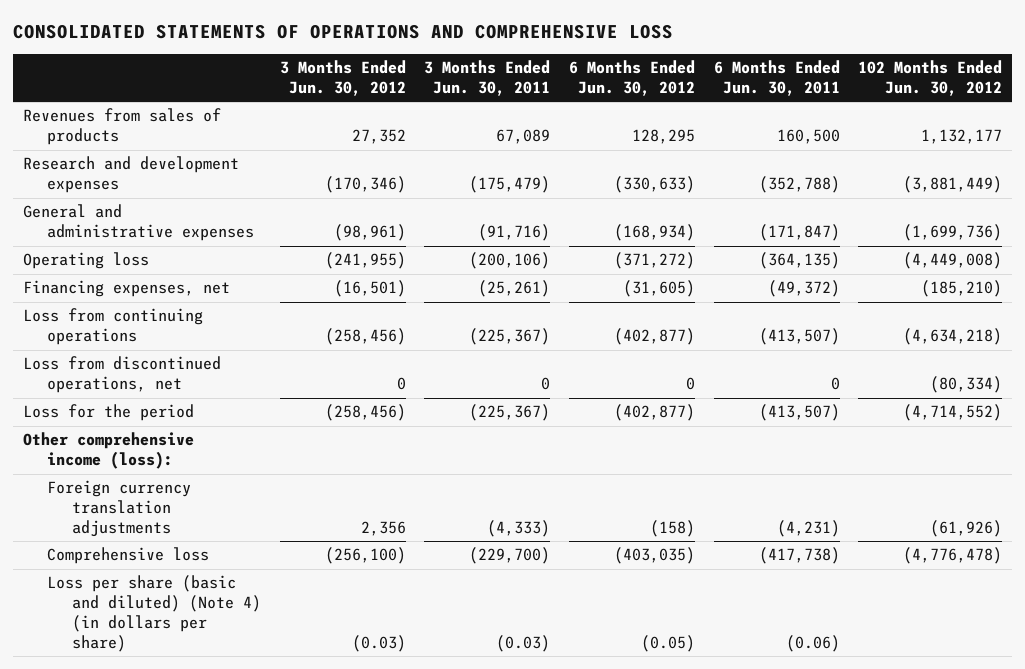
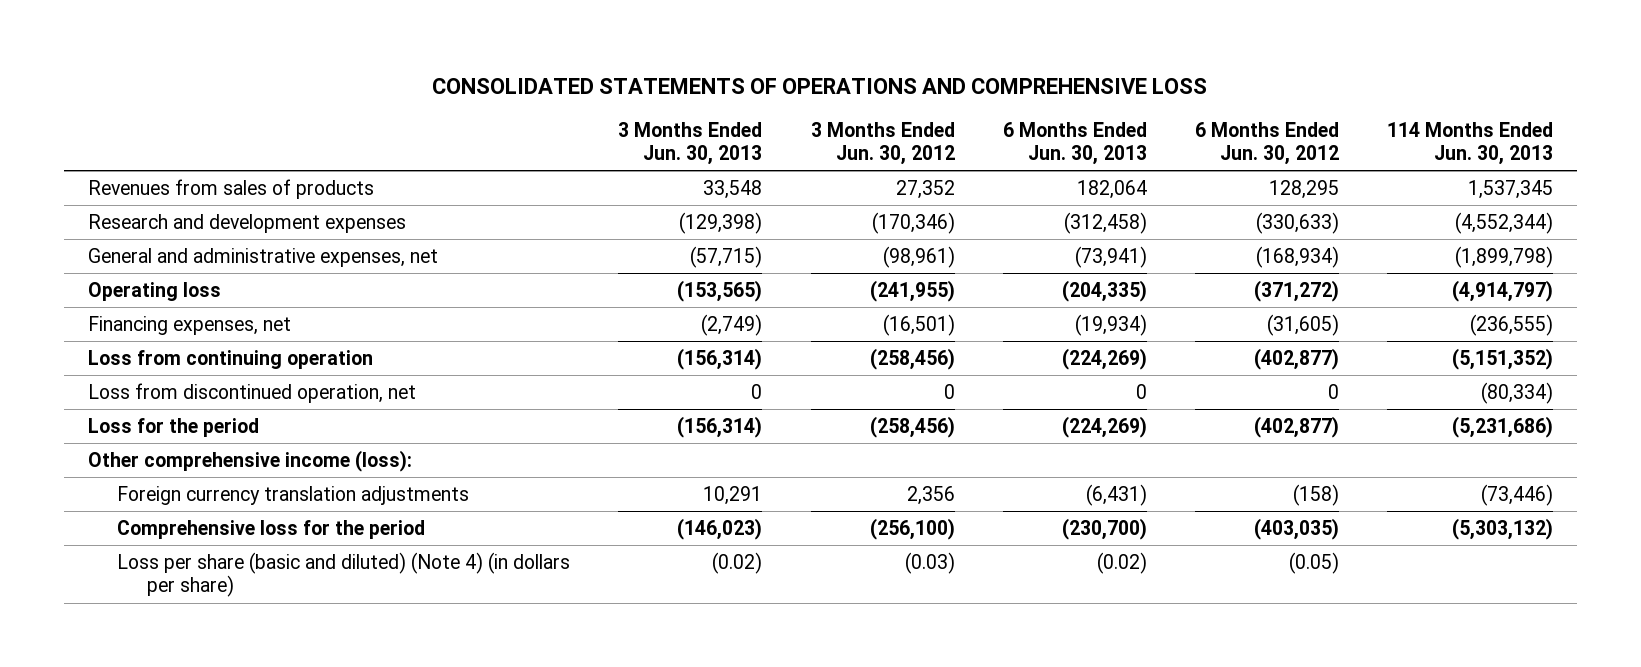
- | 3 Months Ended Jun. 30, 2012 | 3 Months Ended Jun. 30, 2011 | 6 Months Ended Jun. 30, 2012 | 6 Months Ended Jun. 30, 2011 | 102 Months Ended Jun. 30, 2012
+ | 3 Months Ended Jun. 30, 2013 | 3 Months Ended Jun. 30, 2012 | 6 Months Ended Jun. 30, 2013 | 6 Months Ended Jun. 30, 2012 | 114 Months Ended Jun. 30, 2013
- General and administrative expenses | (98,961) | (91,716) | (168,934) | (171,847) | (1,699,736)
+ General and administrative expenses, net | (57,715) | (98,961) | (73,941) | (168,934) | (1,899,798)
- Loss from continuing operations | (258,456) | (225,367) | (402,877) | (413,507) | (4,634,218)
- Loss from discontinued operations, net | 0 | 0 | 0 | 0 | (80,334)
+ Loss from continuing operation | (156,314) | (258,456) | (224,269) | (402,877) | (5,151,352)
+ Loss from discontinued operation, net | 0 | 0 | 0 | 0 | (80,334)
- Comprehensive loss | (256,100) | (229,700) | (403,035) | (417,738) | (4,776,478)
+ Comprehensive loss for the period | (146,023) | (256,100) | (230,700) | (403,035) | (5,303,132)

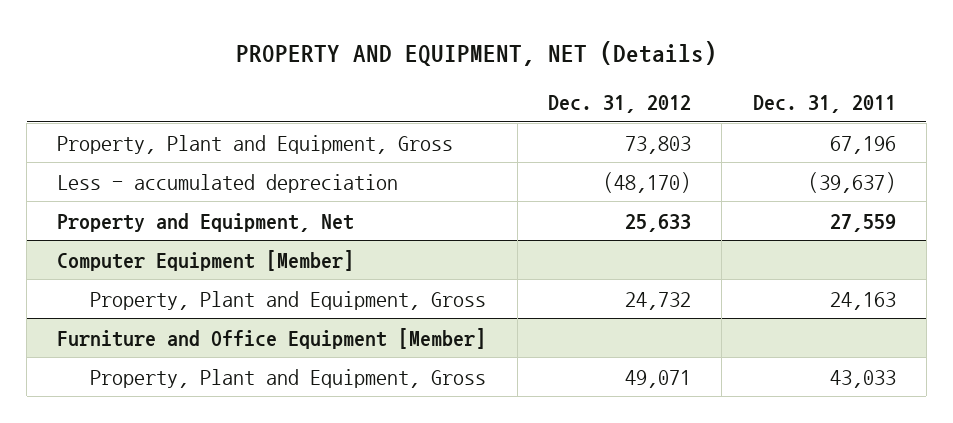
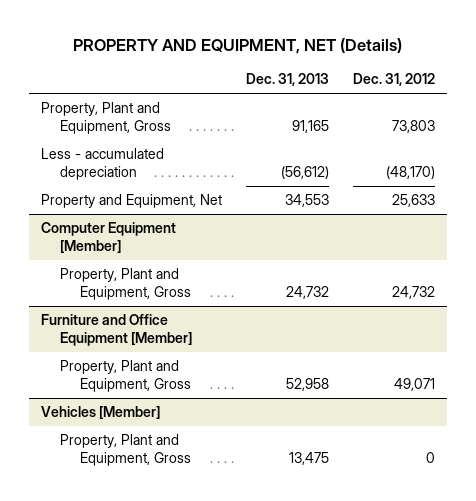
- | Dec. 31, 2012 | Dec. 31, 2011
+ | Dec. 31, 2013 | Dec. 31, 2012
+ Vehicles [Member]
+ Property, Plant and Equipment, Gross | 13,475 | 0

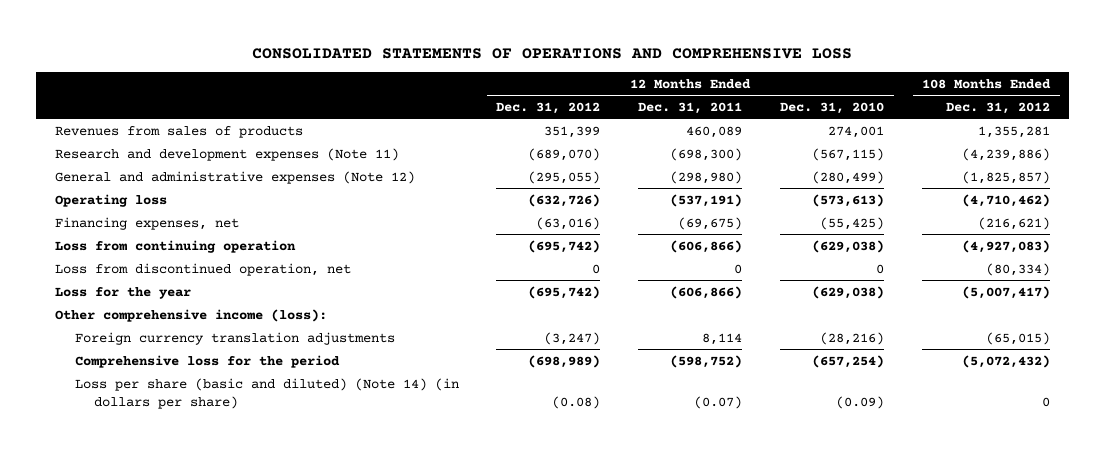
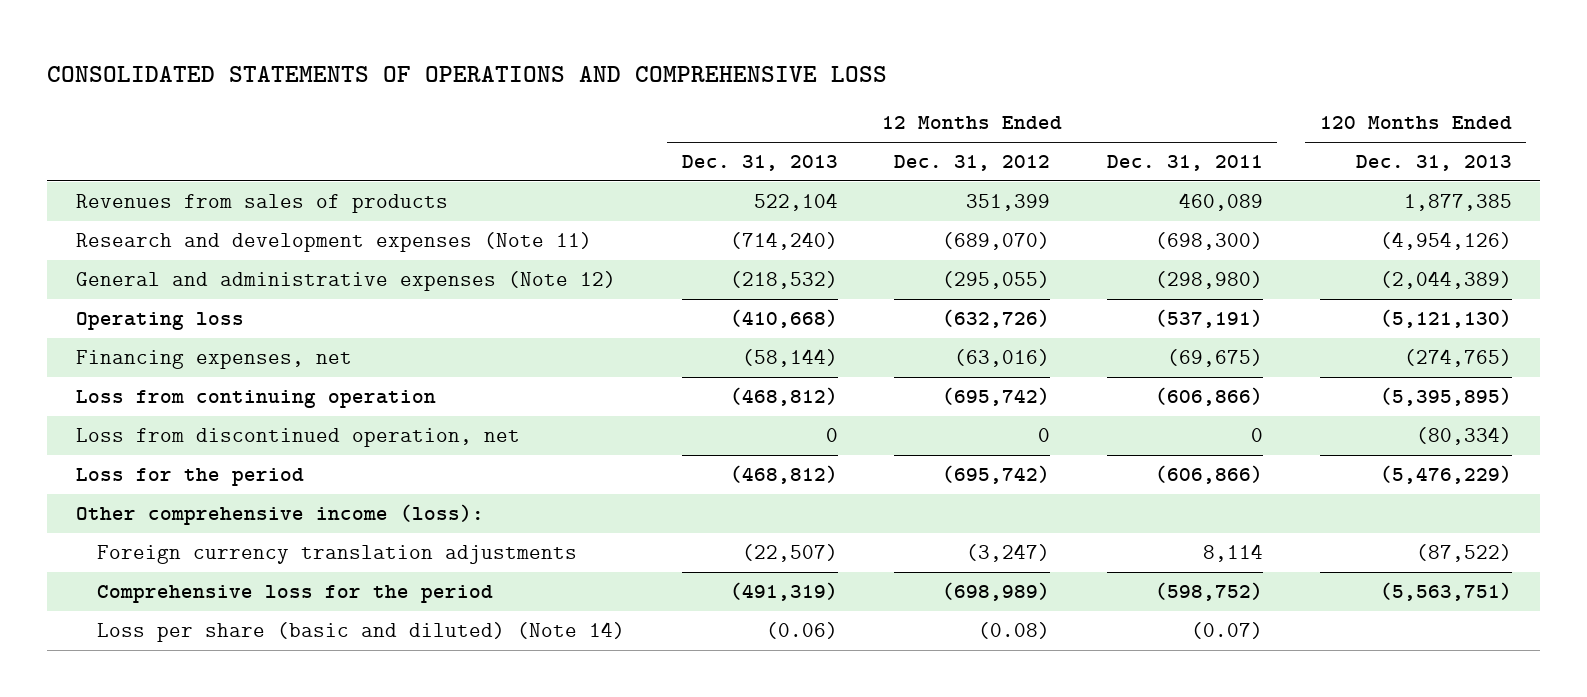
- | 12 Months Ended Dec. 31, 2012 | 12 Months Ended Dec. 31, 2011 | 12 Months Ended Dec. 31, 2010 | 108 Months Ended Dec. 31, 2012
+ | 12 Months Ended Dec. 31, 2013 | 12 Months Ended Dec. 31, 2012 | 12 Months Ended Dec. 31, 2011 | 120 Months Ended Dec. 31, 2013
- Loss for the year | (695,742) | (606,866) | (629,038) | (5,007,417)
+ Loss for the period | (468,812) | (695,742) | (606,866) | (5,476,229)
- Loss per share (basic and diluted) (Note 14) (in dollars per share) | (0.08) | (0.07) | (0.09) | 0
+ Loss per share (basic and diluted) (Note 14) | (0.06) | (0.08) | (0.07) |

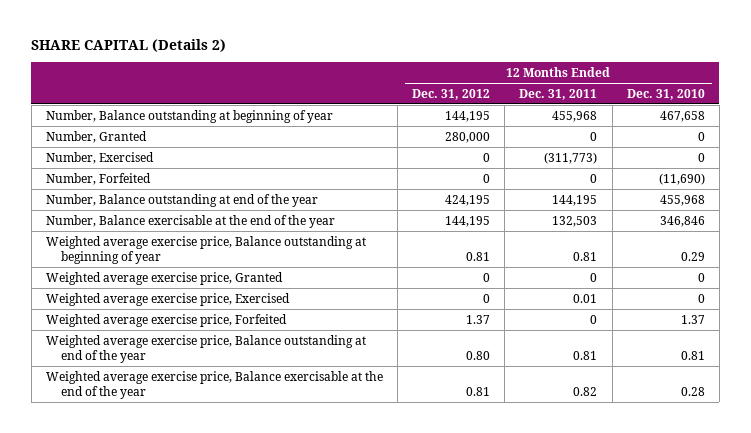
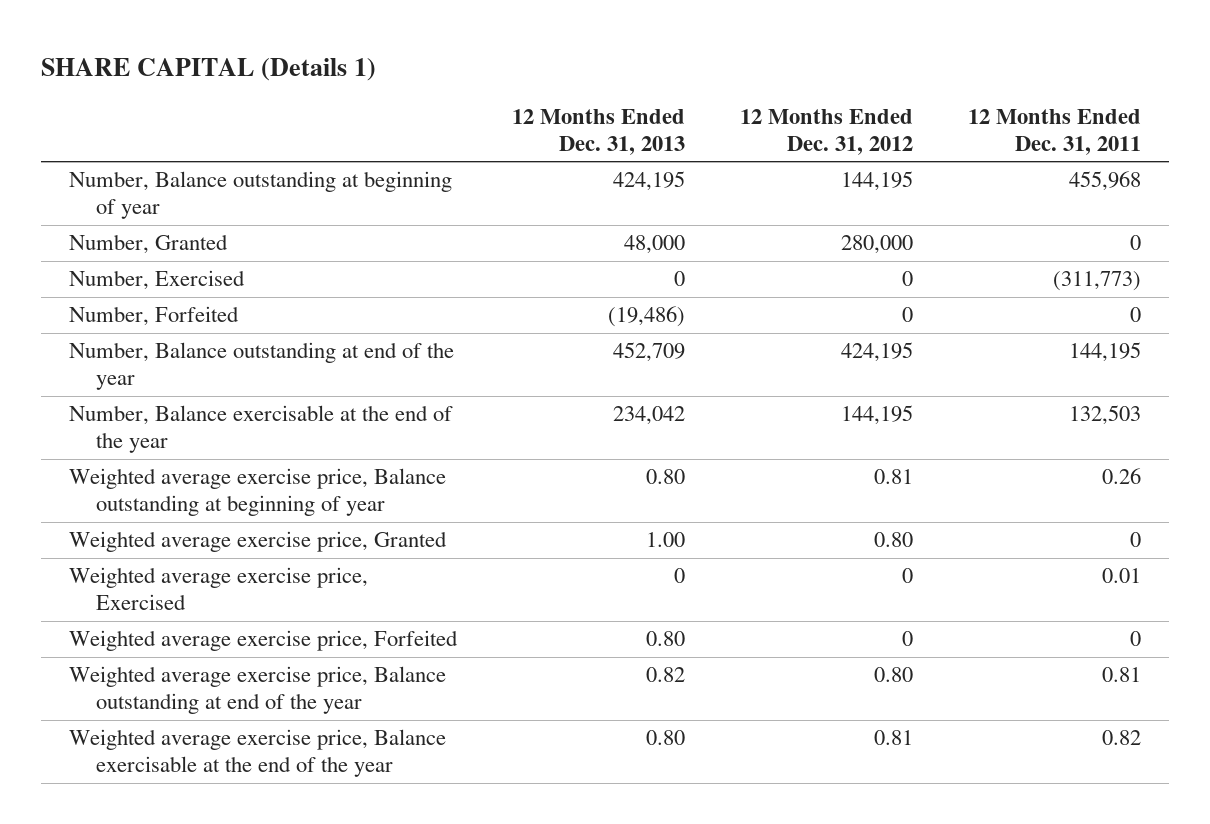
- SHARE CAPITAL (Details 2)
+ SHARE CAPITAL (Details 1)
- | 12 Months Ended Dec. 31, 2012 | 12 Months Ended Dec. 31, 2011 | 12 Months Ended Dec. 31, 2010
+ | 12 Months Ended Dec. 31, 2013 | 12 Months Ended Dec. 31, 2012 | 12 Months Ended Dec. 31, 2011
- Weighted average exercise price, Balance outstanding at beginning of year | 0.81 | 0.81 | 0.29
- Weighted average exercise price, Granted | 0 | 0 | 0
+ Weighted average exercise price, Balance outstanding at beginning of year | 0.80 | 0.81 | 0.26
+ Weighted average exercise price, Granted | 1.00 | 0.80 | 0
- Weighted average exercise price, Forfeited | 1.37 | 0 | 1.37
+ Weighted average exercise price, Forfeited | 0.80 | 0 | 0

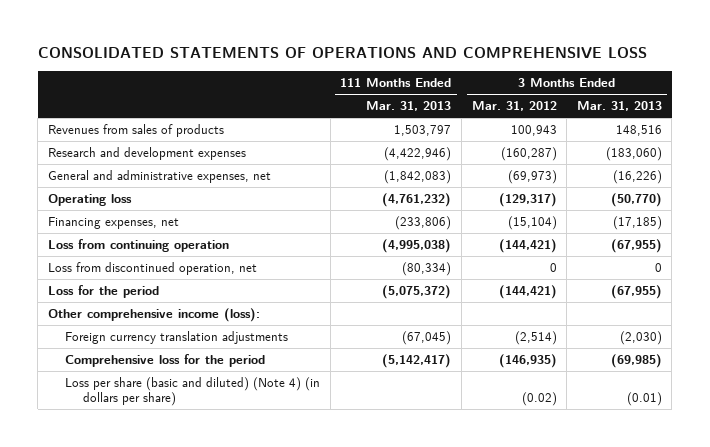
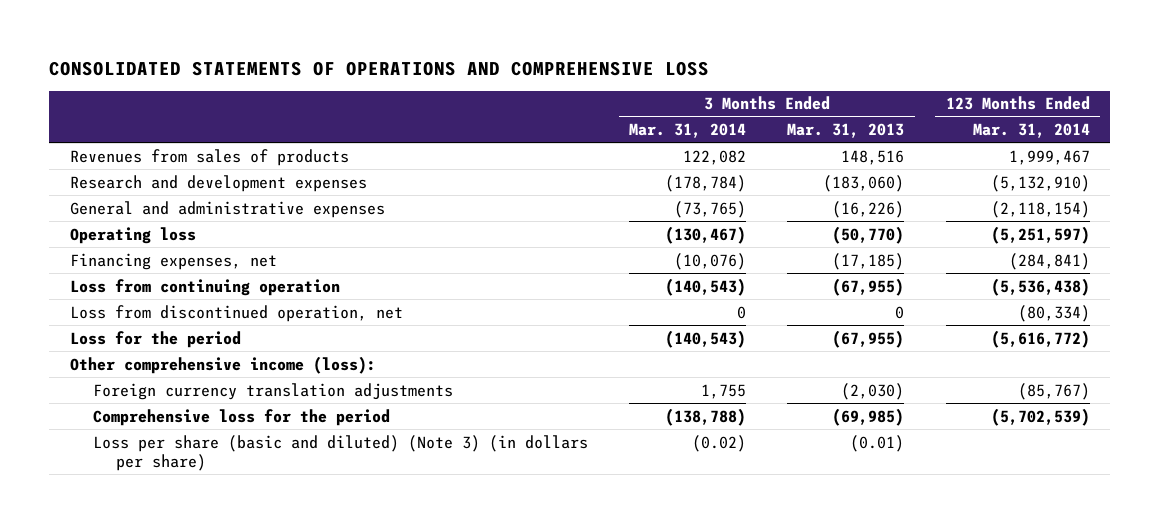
- | 111 Months Ended Mar. 31, 2013 | 3 Months Ended Mar. 31, 2012 | 3 Months Ended Mar. 31, 2013
+ | 3 Months Ended Mar. 31, 2014 | 3 Months Ended Mar. 31, 2013 | 123 Months Ended Mar. 31, 2014
- General and administrative expenses, net | (1,842,083) | (69,973) | (16,226)
+ General and administrative expenses | (73,765) | (16,226) | (2,118,154)
- Loss per share (basic and diluted) (Note 4) (in dollars per share) | | (0.02) | (0.01)
+ Loss per share (basic and diluted) (Note 3) (in dollars per share) | (0.02) | (0.01) |

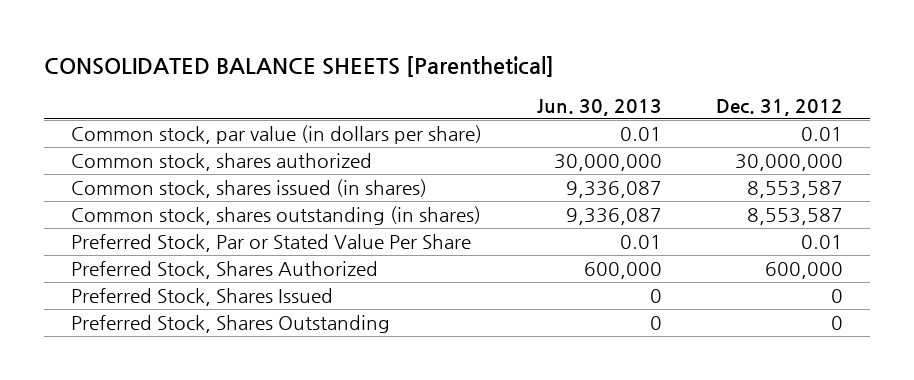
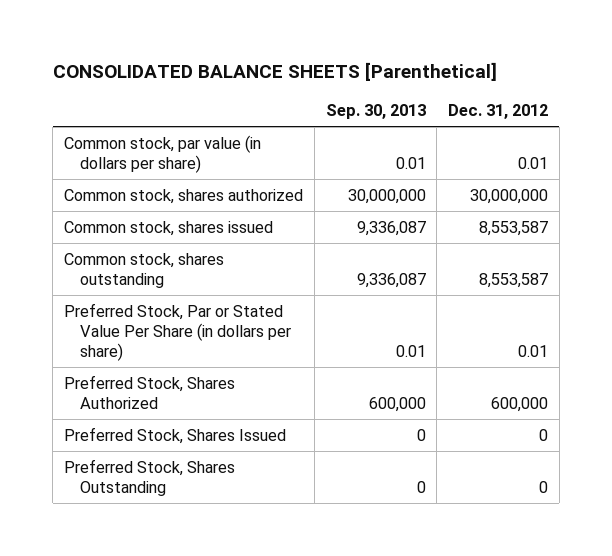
- | Jun. 30, 2013 | Dec. 31, 2012
+ | Sep. 30, 2013 | Dec. 31, 2012
- Common stock, shares issued (in shares) | 9,336,087 | 8,553,587
- Common stock, shares outstanding (in shares) | 9,336,087 | 8,553,587
- Preferred Stock, Par or Stated Value Per Share | 0.01 | 0.01
+ Common stock, shares issued | 9,336,087 | 8,553,587
+ Common stock, shares outstanding | 9,336,087 | 8,553,587
+ Preferred Stock, Par or Stated Value Per Share (in dollars per share) | 0.01 | 0.01

